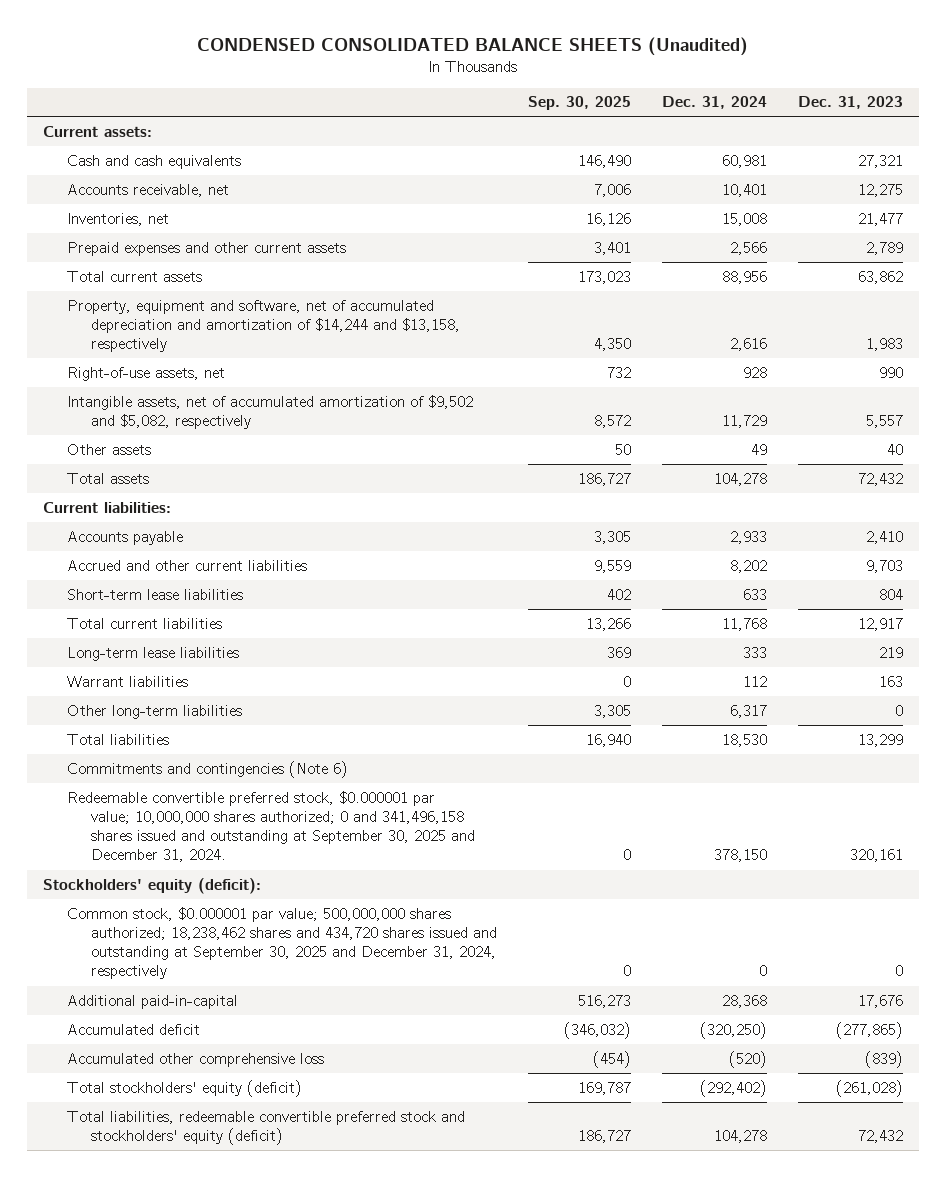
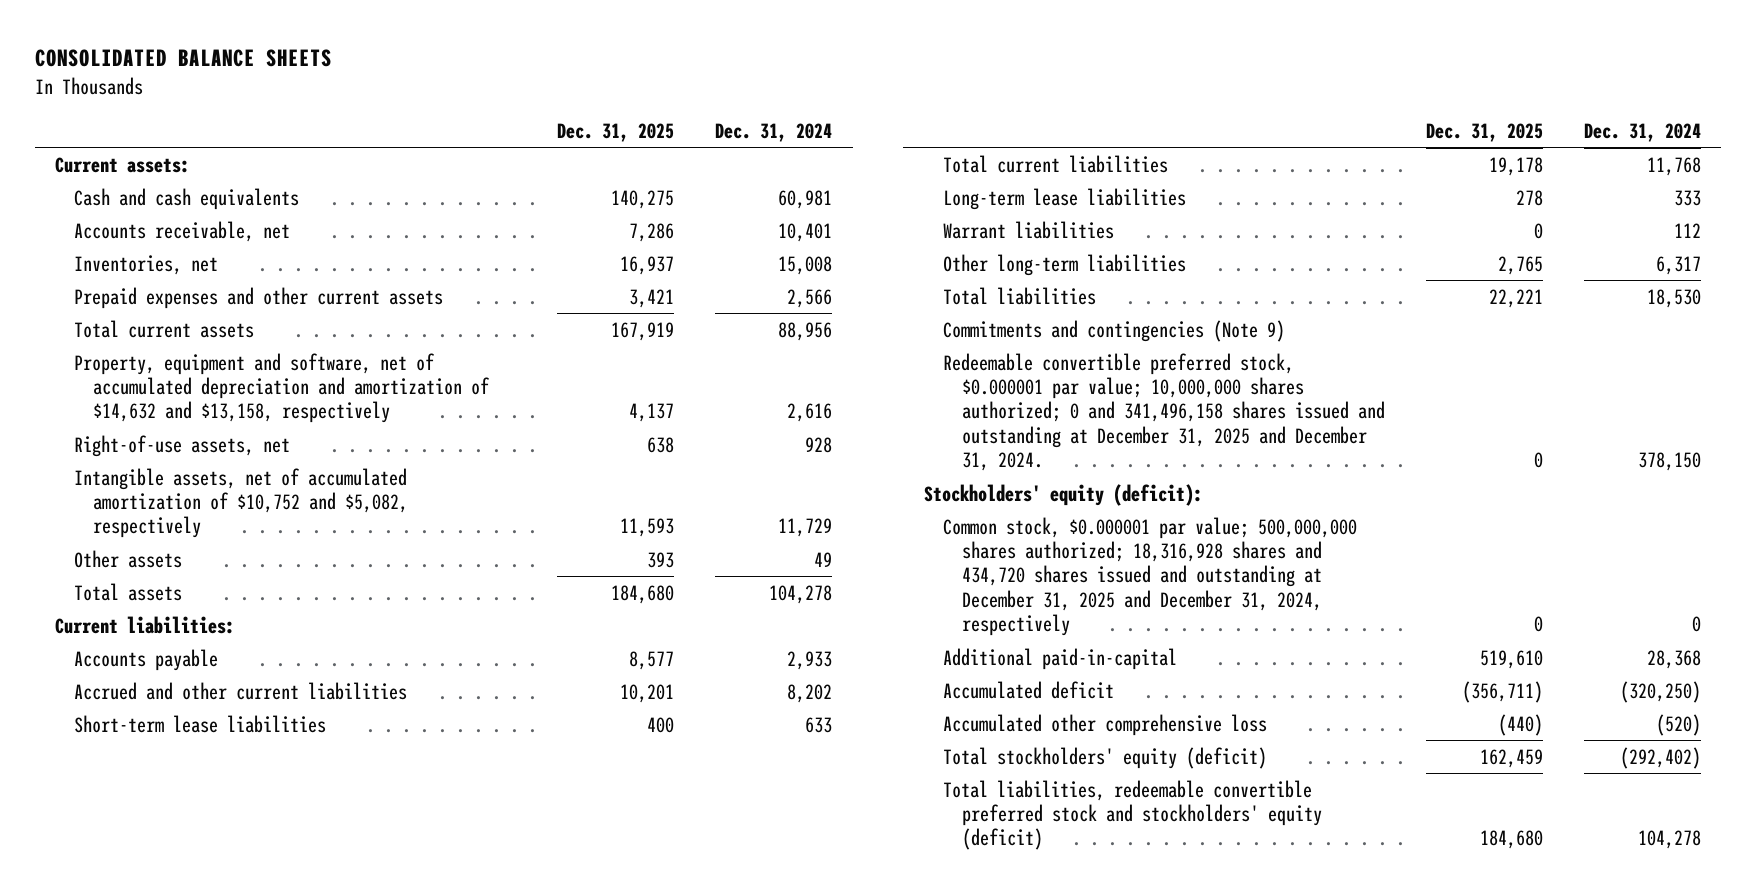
- CONDENSED CONSOLIDATED BALANCE SHEETS (Unaudited)
+ CONSOLIDATED BALANCE SHEETS
- | Sep. 30, 2025 | Dec. 31, 2024 | Dec. 31, 2023
+ | Dec. 31, 2025 | Dec. 31, 2024
- Property, equipment and software, net of accumulated depreciation and amortization of $14,244 and $13,158, respectively | 4,350 | 2,616 | 1,983
+ Property, equipment and software, net of accumulated depreciation and amortization of $14,632 and $13,158, respectively | 4,137 | 2,616
- Intangible assets, net of accumulated amortization of $9,502 and $5,082, respectively | 8,572 | 11,729 | 5,557
+ Intangible assets, net of accumulated amortization of $10,752 and $5,082, respectively | 11,593 | 11,729
- Commitments and contingencies (Note 6)
- Redeemable convertible preferred stock, $0.000001 par value; 10,000,000 shares authorized; 0 and 341,496,158 shares issued and outstanding at September 30, 2025 and December 31, 2024. | 0 | 378,150 | 320,161
+ Commitments and contingencies (Note 9)
+ Redeemable convertible preferred stock, $0.000001 par value; 10,000,000 shares authorized; 0 and 341,496,158 shares issued and outstanding at December 31, 2025 and December 31, 2024. | 0 | 378,150
- Common stock, $0.000001 par value; 500,000,000 shares authorized; 18,238,462 shares and 434,720 shares issued and outstanding at September 30, 2025 and December 31, 2024, respectively | 0 | 0 | 0
+ Common stock, $0.000001 par value; 500,000,000 shares authorized; 18,316,928 shares and 434,720 shares issued and outstanding at December 31, 2025 and December 31, 2024, respectively | 0 | 0

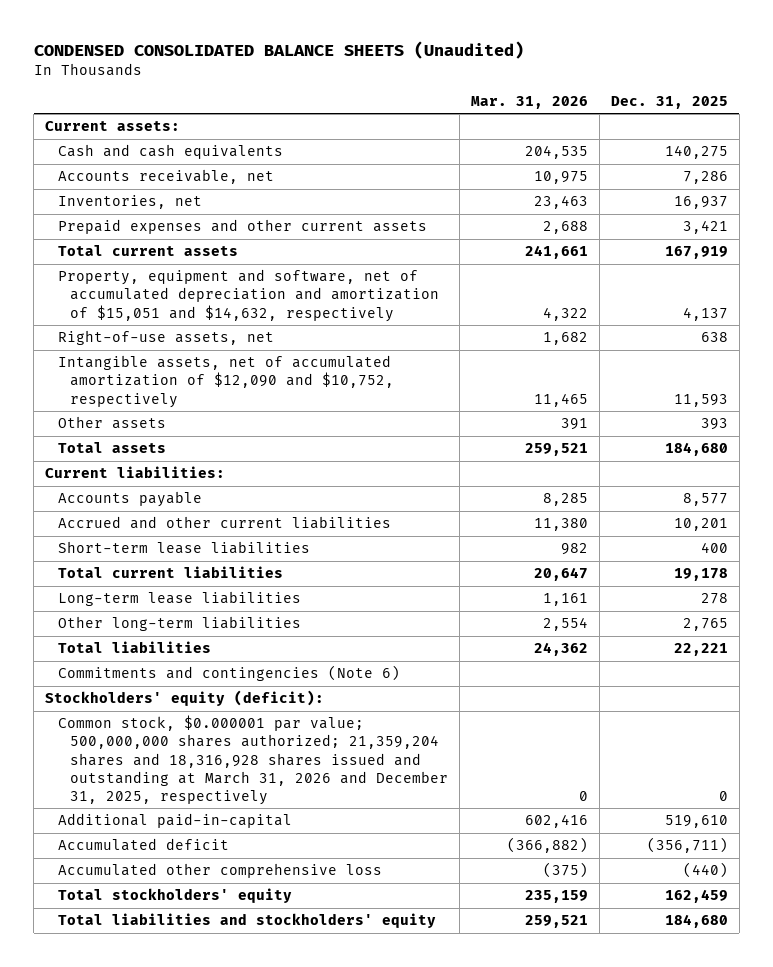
- CONSOLIDATED BALANCE SHEETS
+ CONDENSED CONSOLIDATED BALANCE SHEETS (Unaudited)
- | Dec. 31, 2025 | Dec. 31, 2024
+ | Mar. 31, 2026 | Dec. 31, 2025
- Property, equipment and software, net of accumulated depreciation and amortization of $14,632 and $13,158, respectively | 4,137 | 2,616
+ Property, equipment and software, net of accumulated depreciation and amortization of $15,051 and $14,632, respectively | 4,322 | 4,137
- Intangible assets, net of accumulated amortization of $10,752 and $5,082, respectively | 11,593 | 11,729
+ Intangible assets, net of accumulated amortization of $12,090 and $10,752, respectively | 11,465 | 11,593
- Warrant liabilities | 0 | 112
- Commitments and contingencies (Note 9)
- Redeemable convertible preferred stock, $0.000001 par value; 10,000,000 shares authorized; 0 and 341,496,158 shares issued and outstanding at December 31, 2025 and December 31, 2024. | 0 | 378,150
+ Commitments and contingencies (Note 6)
- Common stock, $0.000001 par value; 500,000,000 shares authorized; 18,316,928 shares and 434,720 shares issued and outstanding at December 31, 2025 and December 31, 2024, respectively | 0 | 0
+ Common stock, $0.000001 par value; 500,000,000 shares authorized; 21,359,204 shares and 18,316,928 shares issued and outstanding at March 31, 2026 and December 31, 2025, respectively | 0 | 0
- Total stockholders' equity (deficit) | 162,459 | (292,402)
- Total liabilities, redeemable convertible preferred stock and stockholders' equity (deficit) | 184,680 | 104,278
+ Total stockholders' equity | 235,159 | 162,459
+ Total liabilities and stockholders' equity | 259,521 | 184,680

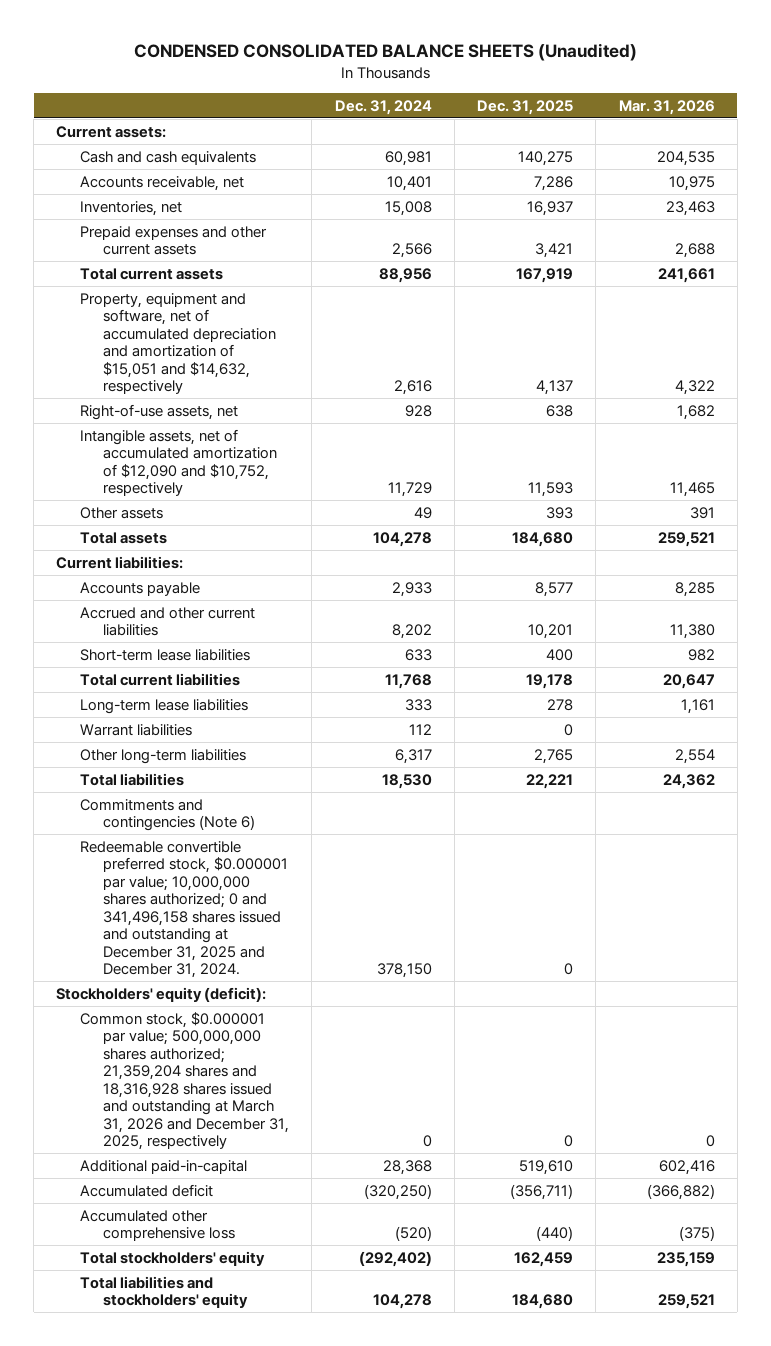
- | Mar. 31, 2026 | Dec. 31, 2025
+ | Dec. 31, 2024 | Dec. 31, 2025 | Mar. 31, 2026
+ Warrant liabilities | 112 | 0 |
+ Redeemable convertible preferred stock, $0.000001 par value; 10,000,000 shares authorized; 0 and 341,496,158 shares issued and outstanding at December 31, 2025 and December 31, 2024. | 378,150 | 0 |

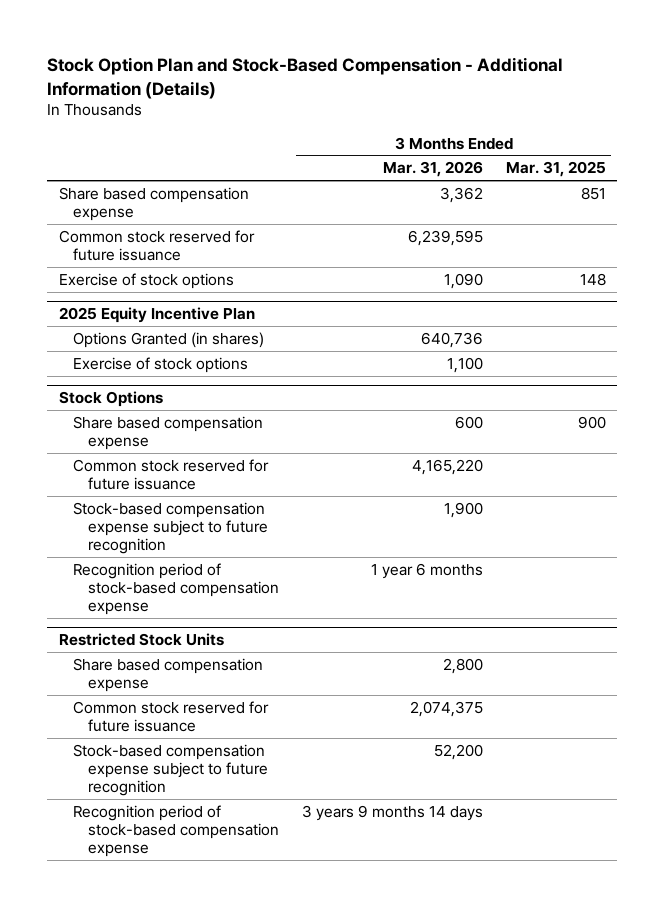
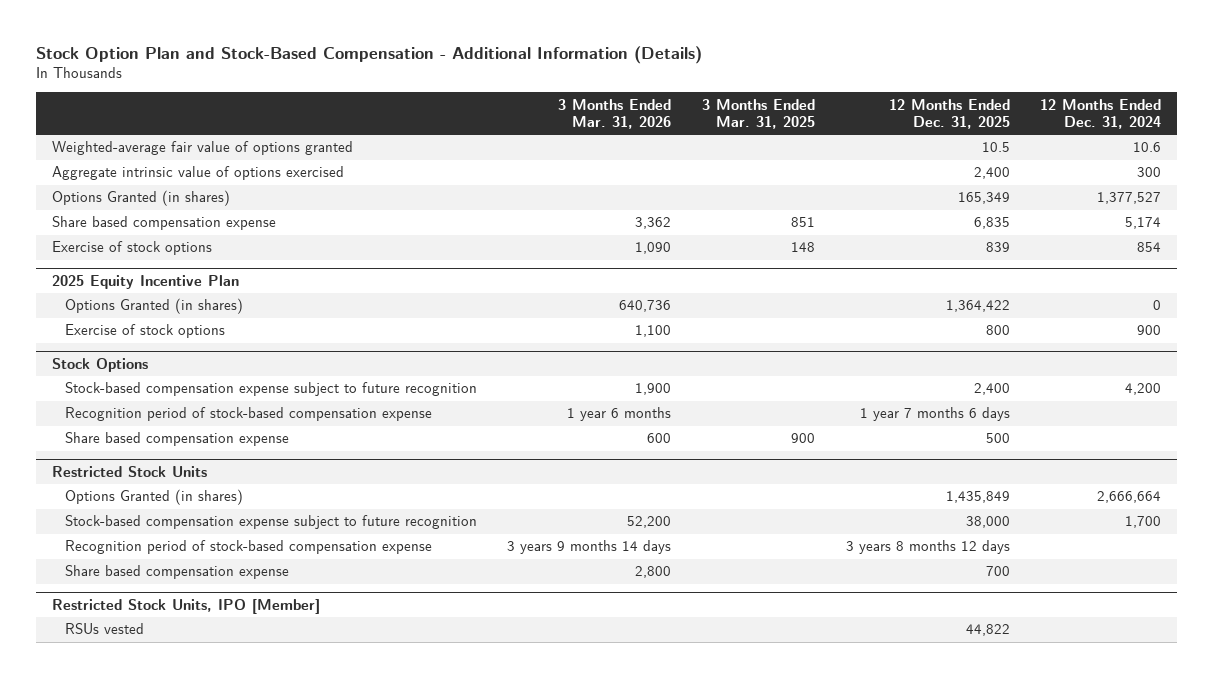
- | 3 Months Ended Mar. 31, 2026 | 3 Months Ended Mar. 31, 2025
+ | 3 Months Ended Mar. 31, 2026 | 3 Months Ended Mar. 31, 2025 | 12 Months Ended Dec. 31, 2025 | 12 Months Ended Dec. 31, 2024
+ Weighted-average fair value of options granted | | | 10.5 | 10.6
+ Aggregate intrinsic value of options exercised | | | 2,400 | 300
+ Options Granted (in shares) | | | 165,349 | 1,377,527
- Common stock reserved for future issuance | 6,239,595 |
@ Stock Options
- Common stock reserved for future issuance | 4,165,220 |
moved down: Share based compensation expense | 600 | 900 | 500 |
@ Restricted Stock Units
- Common stock reserved for future issuance | 2,074,375 |
+ Options Granted (in shares) | | | 1,435,849 | 2,666,664
moved down: Share based compensation expense | 2,800 | | 700 |
+ Restricted Stock Units, IPO [Member]
+ RSUs vested | | | 44,822 |

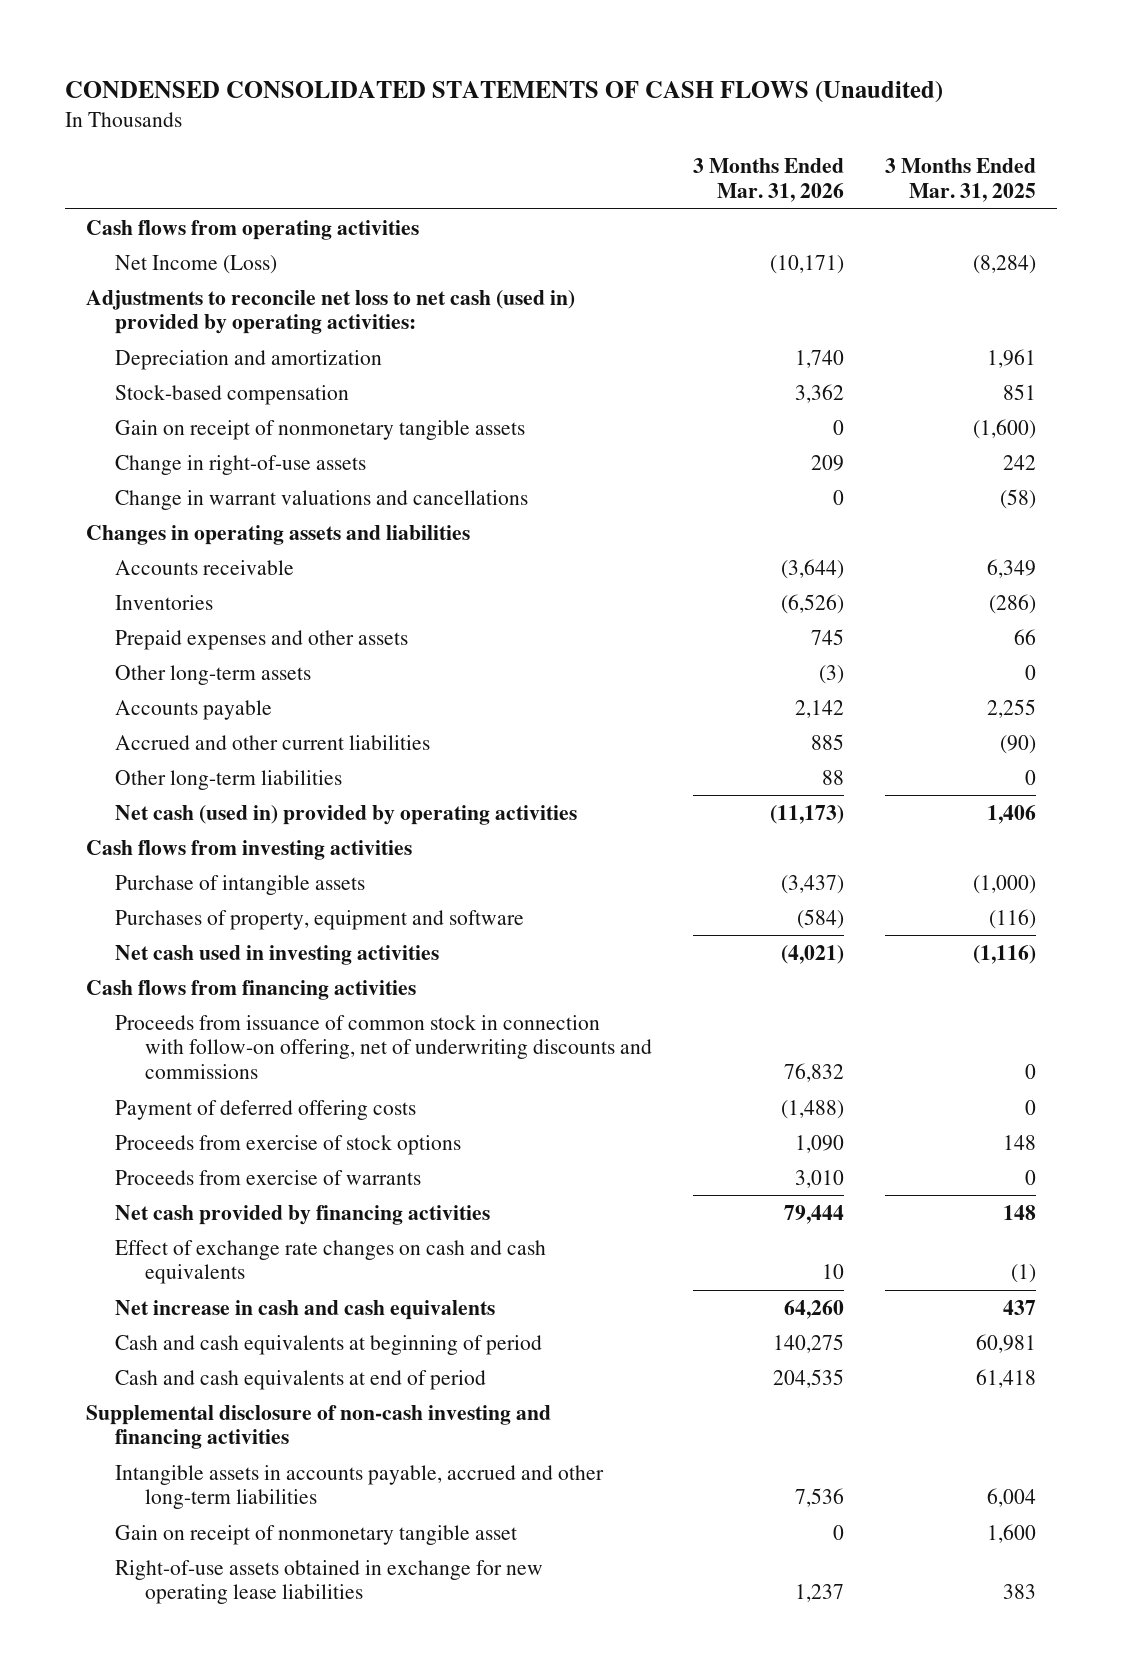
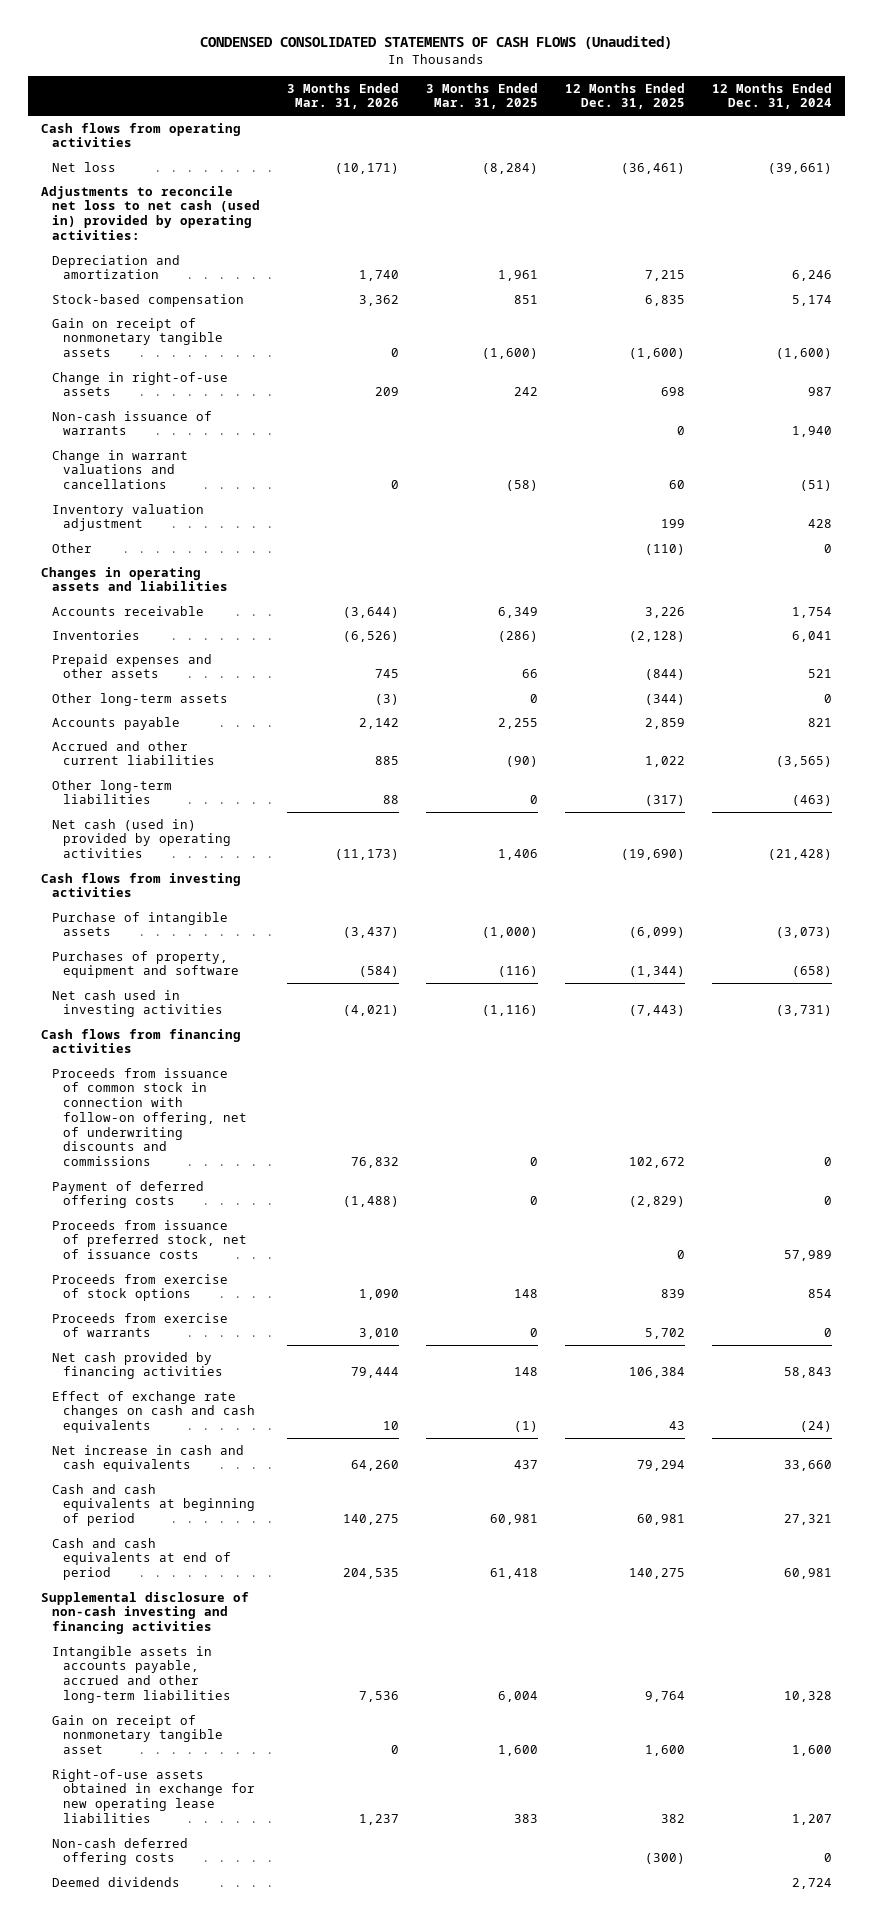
- | 3 Months Ended Mar. 31, 2026 | 3 Months Ended Mar. 31, 2025
+ | 3 Months Ended Mar. 31, 2026 | 3 Months Ended Mar. 31, 2025 | 12 Months Ended Dec. 31, 2025 | 12 Months Ended Dec. 31, 2024
- Net Income (Loss) | (10,171) | (8,284)
+ Net loss | (10,171) | (8,284) | (36,461) | (39,661)
+ Non-cash issuance of warrants | | | 0 | 1,940
+ Inventory valuation adjustment | | | 199 | 428
+ Other | | | (110) | 0
+ Proceeds from issuance of preferred stock, net of issuance costs | | | 0 | 57,989
+ Non-cash deferred offering costs | | | (300) | 0
+ Deemed dividends | | | | 2,724

